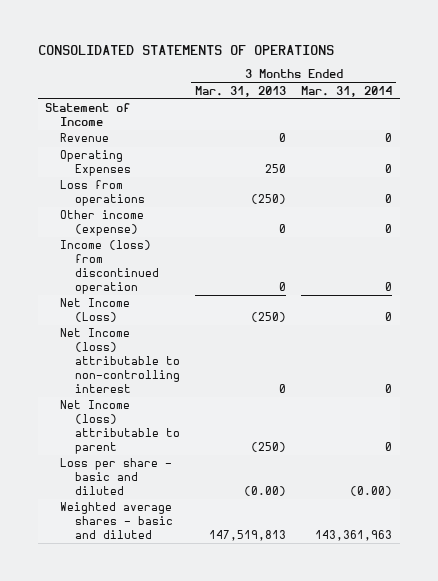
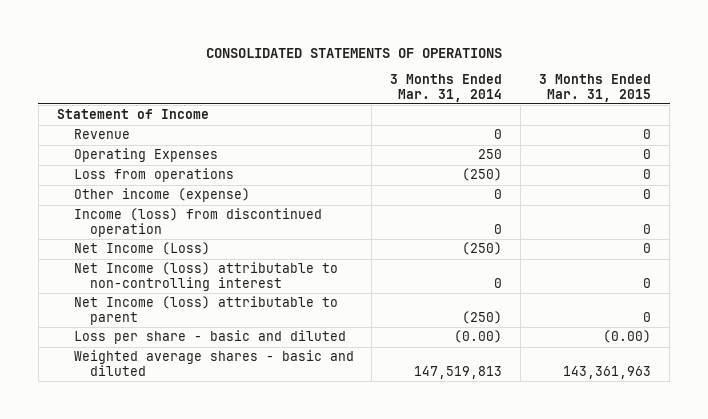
- | 3 Months Ended Mar. 31, 2013 | 3 Months Ended Mar. 31, 2014
+ | 3 Months Ended Mar. 31, 2014 | 3 Months Ended Mar. 31, 2015
- Operating Expenses | 250 | 0
- Loss from operations | (250) | 0
+ Operating Expenses | 250 | 0
+ Loss from operations | (250) | 0
- Net Income (Loss) | (250) | 0
+ Net Income (Loss) | (250) | 0
- Net Income (loss) attributable to parent | (250) | 0
+ Net Income (loss) attributable to parent | (250) | 0
- Weighted average shares - basic and diluted | 147,519,813 | 143,361,963
+ Weighted average shares - basic and diluted | 147,519,813 | 143,361,963

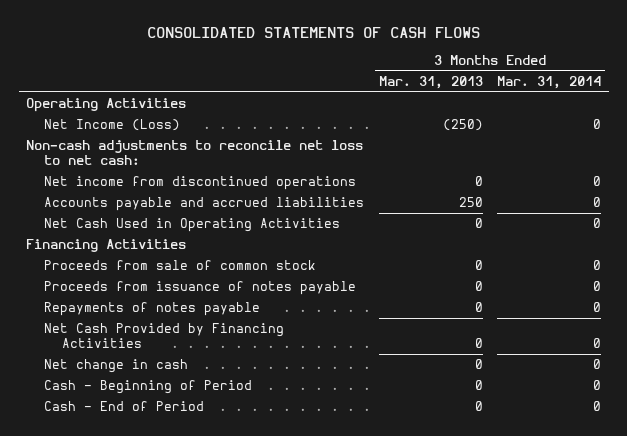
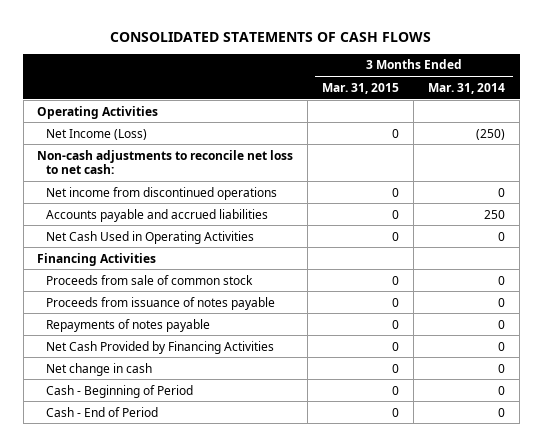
- | 3 Months Ended Mar. 31, 2013 | 3 Months Ended Mar. 31, 2014
+ | 3 Months Ended Mar. 31, 2015 | 3 Months Ended Mar. 31, 2014
- Net Income (Loss) | (250) | 0
+ Net Income (Loss) | 0 | (250)
- Accounts payable and accrued liabilities | 250 | 0
+ Accounts payable and accrued liabilities | 0 | 250

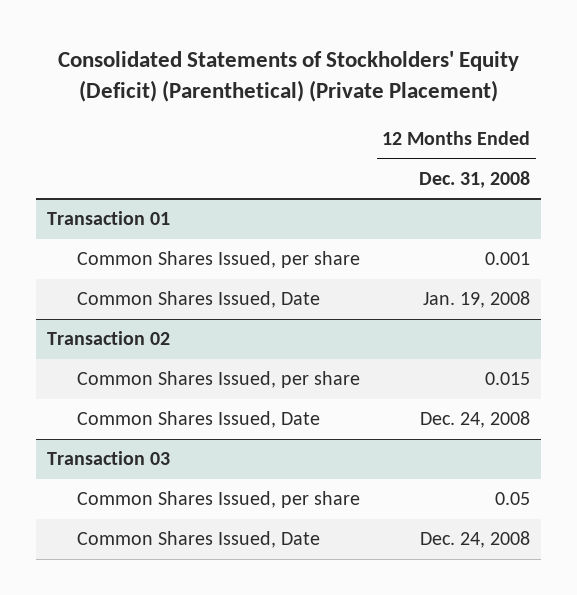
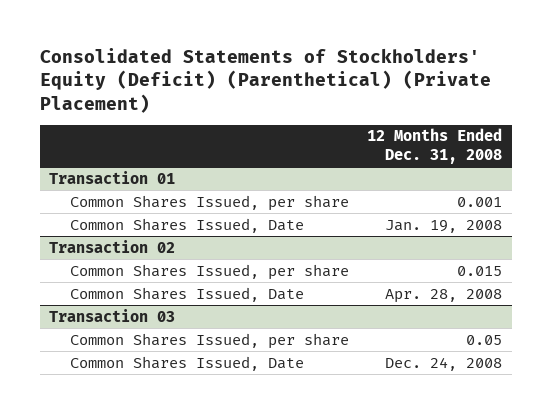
@ Transaction 02
- Common Shares Issued, Date | Dec. 24, 2008
+ Common Shares Issued, Date | Apr. 28, 2008

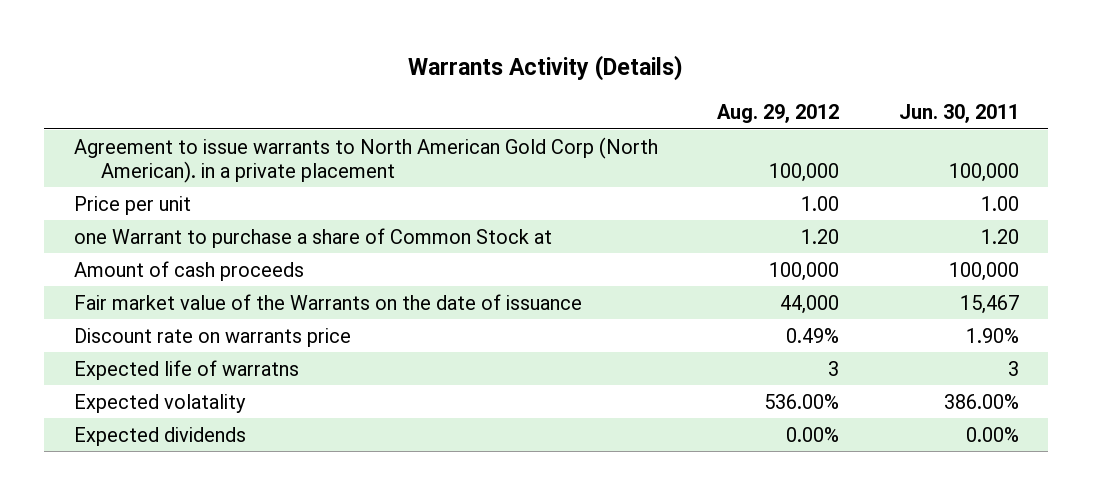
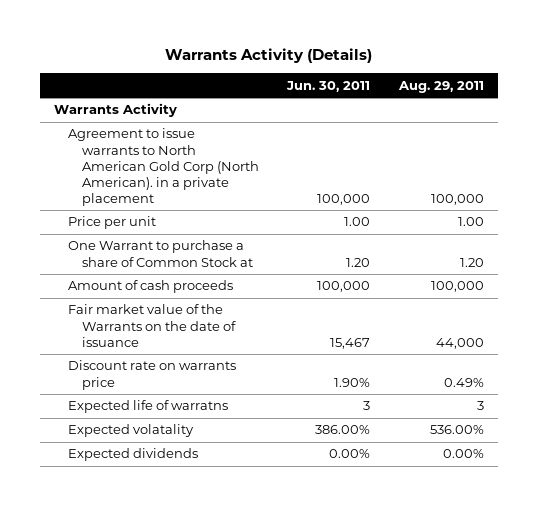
- | Aug. 29, 2012 | Jun. 30, 2011
+ | Jun. 30, 2011 | Aug. 29, 2011
+ Warrants Activity
- one Warrant to purchase a share of Common Stock at | 1.20 | 1.20
+ One Warrant to purchase a share of Common Stock at | 1.20 | 1.20

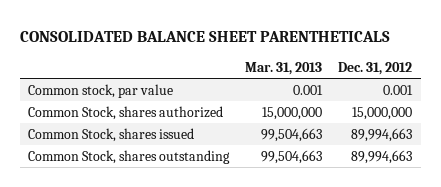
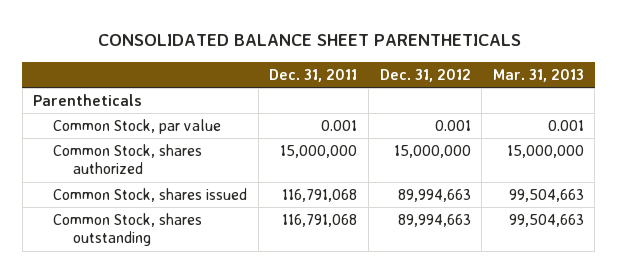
- | Mar. 31, 2013 | Dec. 31, 2012
+ | Dec. 31, 2011 | Dec. 31, 2012 | Mar. 31, 2013
- Common stock, par value | 0.001 | 0.001
+ Parentheticals
+ Common Stock, par value | 0.001 | 0.001 | 0.001

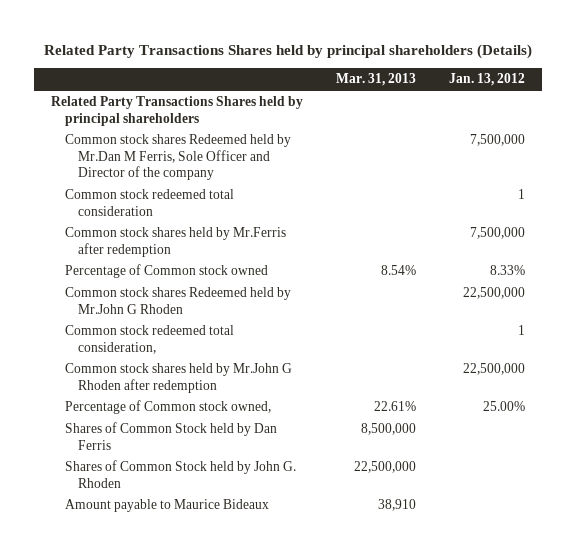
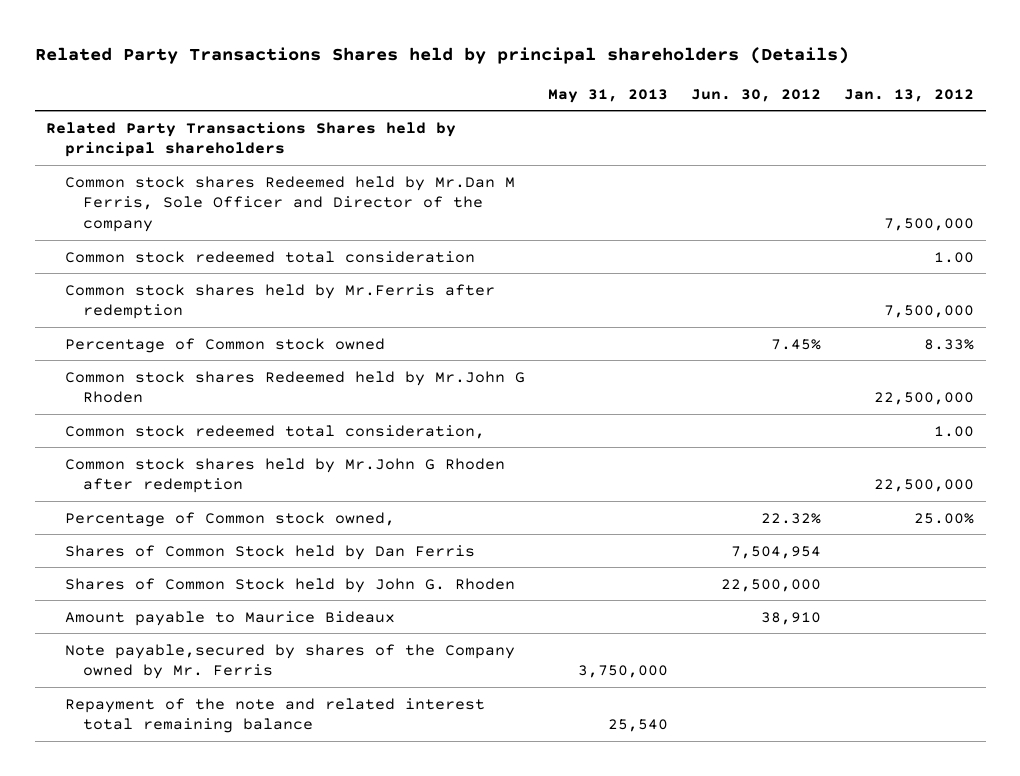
- | Mar. 31, 2013 | Jan. 13, 2012
+ | May 31, 2013 | Jun. 30, 2012 | Jan. 13, 2012
- Common stock redeemed total consideration | | 1
+ Common stock redeemed total consideration | | | 1.00
- Common stock redeemed total consideration, | | 1
+ Common stock redeemed total consideration, | | | 1.00
+ Note payable,secured by shares of the Company owned by Mr. Ferris | 3,750,000 | |
+ Repayment of the note and related interest total remaining balance | 25,540 | |

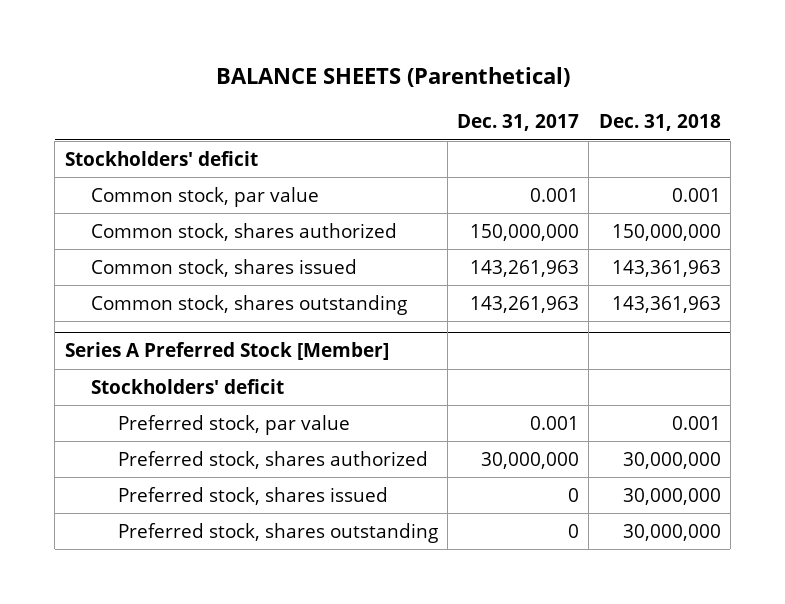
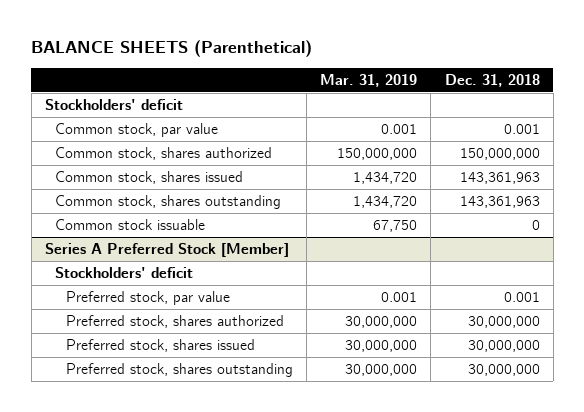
- | Dec. 31, 2017 | Dec. 31, 2018
+ | Mar. 31, 2019 | Dec. 31, 2018
+ Common stock issuable | 67,750 | 0

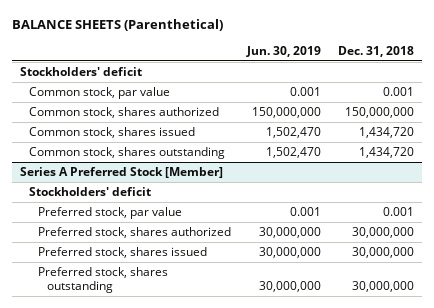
- | Mar. 31, 2019 | Dec. 31, 2018
+ | Jun. 30, 2019 | Dec. 31, 2018
- Common stock, shares issued | 1,434,720 | 143,361,963
- Common stock, shares outstanding | 1,434,720 | 143,361,963
- Common stock issuable | 67,750 | 0
+ Common stock, shares issued | 1,502,470 | 1,434,720
+ Common stock, shares outstanding | 1,502,470 | 1,434,720

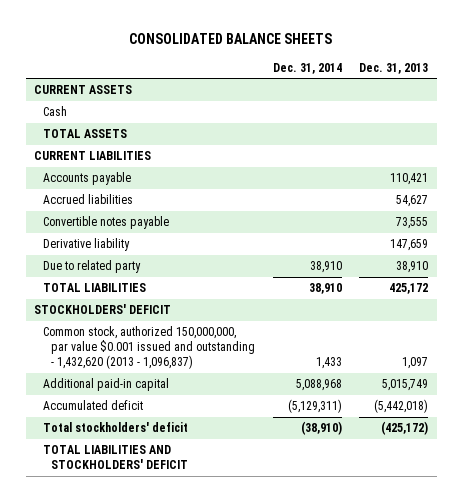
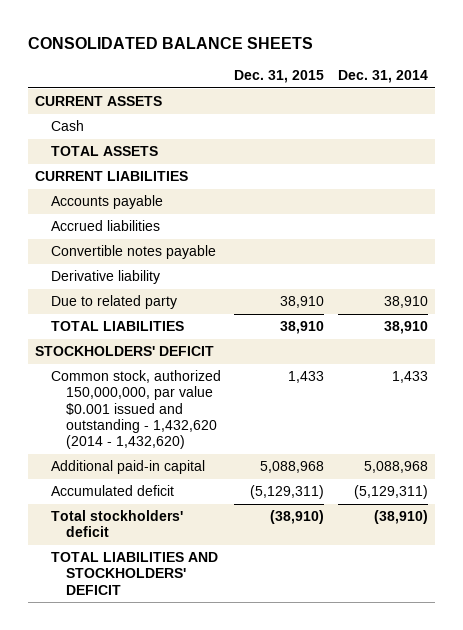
- | Dec. 31, 2014 | Dec. 31, 2013
+ | Dec. 31, 2015 | Dec. 31, 2014
- Common stock, authorized 150,000,000, par value $0.001 issued and outstanding - 1,432,620 (2013 - 1,096,837) | 1,433 | 1,097
+ Common stock, authorized 150,000,000, par value $0.001 issued and outstanding - 1,432,620 (2014 - 1,432,620) | 1,433 | 1,433

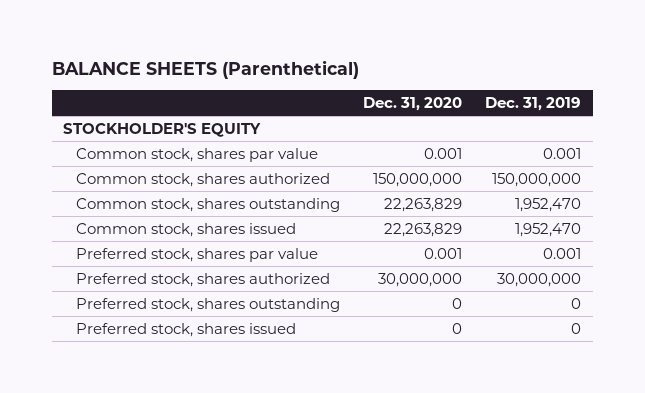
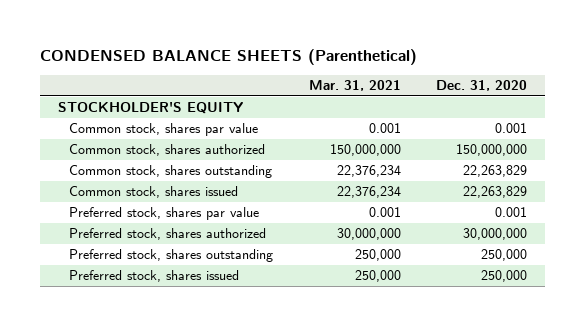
- BALANCE SHEETS (Parenthetical)
+ CONDENSED BALANCE SHEETS (Parenthetical)
- | Dec. 31, 2020 | Dec. 31, 2019
+ | Mar. 31, 2021 | Dec. 31, 2020
- Preferred stock, shares outstanding | 0 | 0
- Preferred stock, shares issued | 0 | 0
+ Preferred stock, shares outstanding | 250,000 | 250,000
+ Preferred stock, shares issued | 250,000 | 250,000

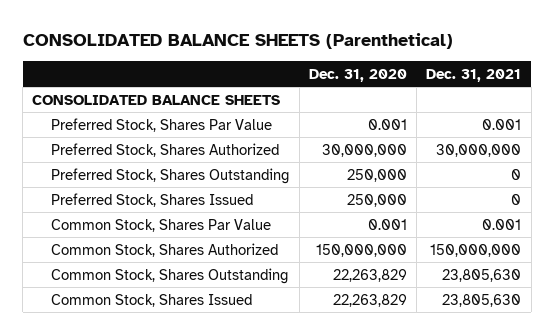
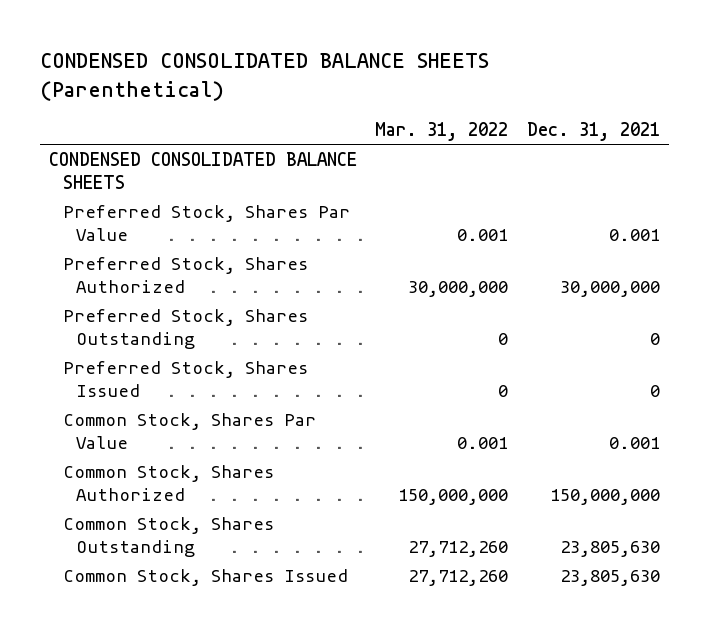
- CONSOLIDATED BALANCE SHEETS (Parenthetical)
+ CONDENSED CONSOLIDATED BALANCE SHEETS (Parenthetical)
- | Dec. 31, 2020 | Dec. 31, 2021
+ | Mar. 31, 2022 | Dec. 31, 2021
- CONSOLIDATED BALANCE SHEETS
+ CONDENSED CONSOLIDATED BALANCE SHEETS

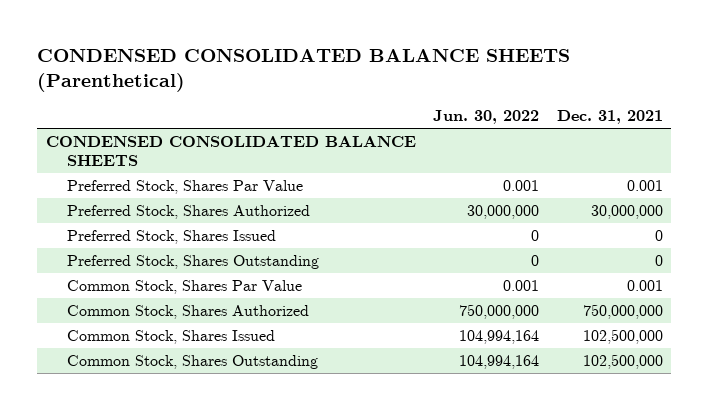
- | Mar. 31, 2022 | Dec. 31, 2021
+ | Jun. 30, 2022 | Dec. 31, 2021
moved down: Preferred Stock, Shares Outstanding | 0 | 0
- Common Stock, Shares Authorized | 150,000,000 | 150,000,000
- Common Stock, Shares Outstanding | 27,712,260 | 23,805,630
- Common Stock, Shares Issued | 27,712,260 | 23,805,630
+ Common Stock, Shares Authorized | 750,000,000 | 750,000,000
+ Common Stock, Shares Issued | 104,994,164 | 102,500,000
+ Common Stock, Shares Outstanding | 104,994,164 | 102,500,000

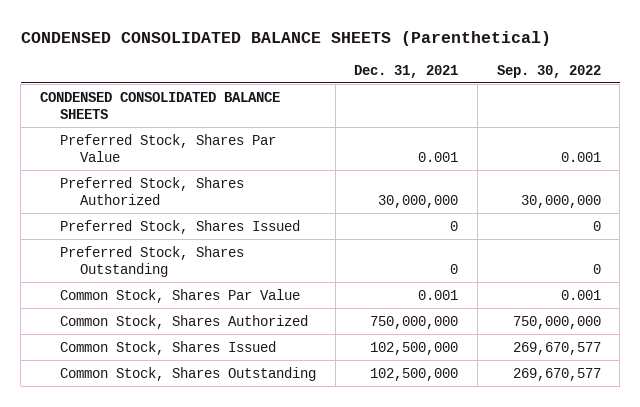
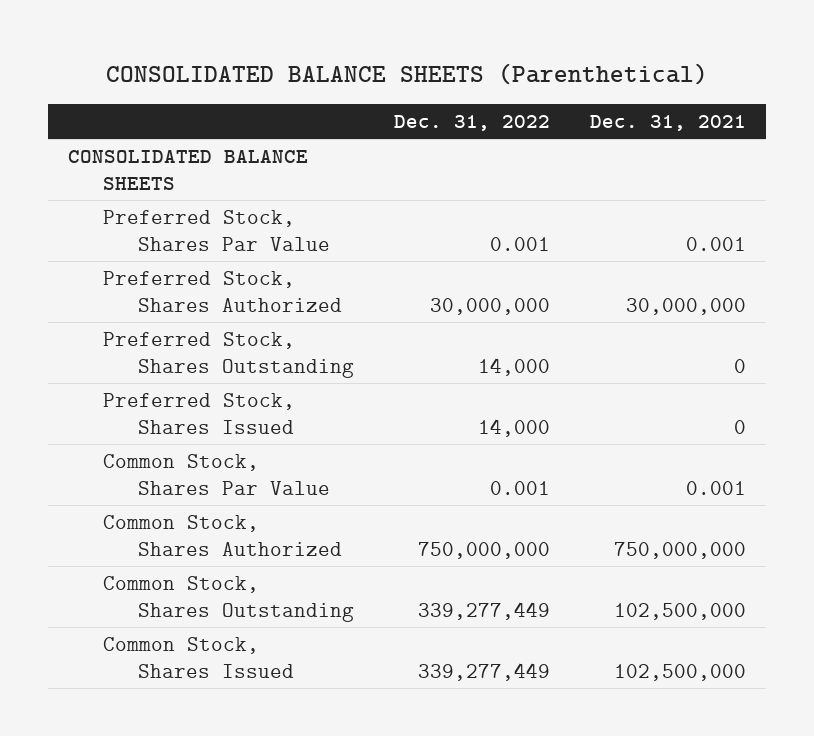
- CONDENSED CONSOLIDATED BALANCE SHEETS (Parenthetical)
+ CONSOLIDATED BALANCE SHEETS (Parenthetical)
- | Dec. 31, 2021 | Sep. 30, 2022
+ | Dec. 31, 2022 | Dec. 31, 2021
- CONDENSED CONSOLIDATED BALANCE SHEETS
+ CONSOLIDATED BALANCE SHEETS
moved down: Preferred Stock, Shares Issued | 14,000 | 0
moved down: Common Stock, Shares Issued | 339,277,449 | 102,500,000

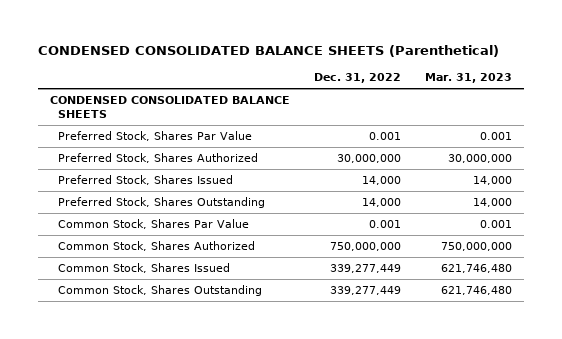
- CONSOLIDATED BALANCE SHEETS (Parenthetical)
+ CONDENSED CONSOLIDATED BALANCE SHEETS (Parenthetical)
- | Dec. 31, 2022 | Dec. 31, 2021
+ | Dec. 31, 2022 | Mar. 31, 2023
- CONSOLIDATED BALANCE SHEETS
+ CONDENSED CONSOLIDATED BALANCE SHEETS
moved down: Preferred Stock, Shares Outstanding | 14,000 | 14,000
moved down: Common Stock, Shares Outstanding | 339,277,449 | 621,746,480

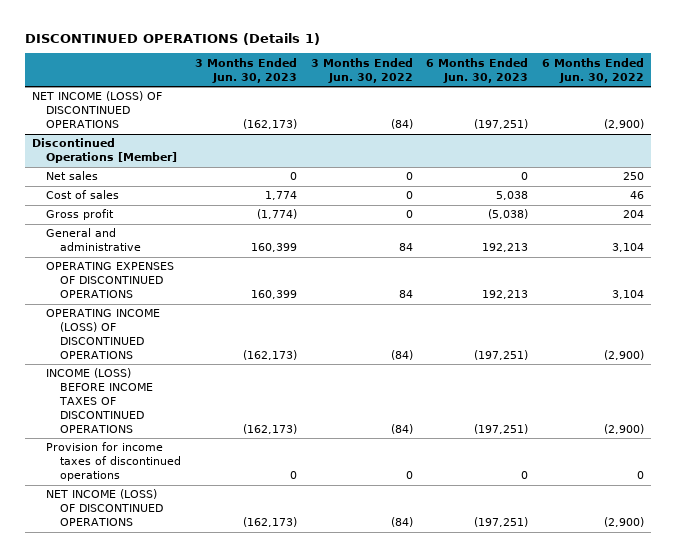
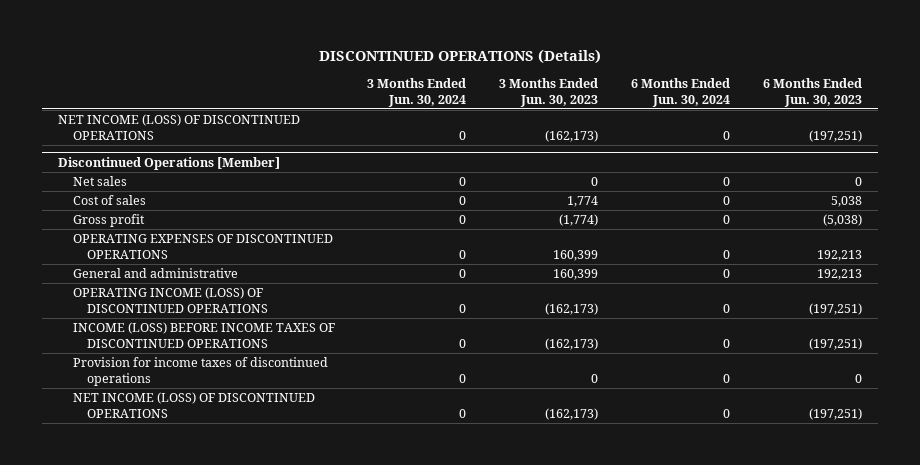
- DISCONTINUED OPERATIONS (Details 1)
+ DISCONTINUED OPERATIONS (Details)
- | 3 Months Ended Jun. 30, 2023 | 3 Months Ended Jun. 30, 2022 | 6 Months Ended Jun. 30, 2023 | 6 Months Ended Jun. 30, 2022
+ | 3 Months Ended Jun. 30, 2024 | 3 Months Ended Jun. 30, 2023 | 6 Months Ended Jun. 30, 2024 | 6 Months Ended Jun. 30, 2023
@ Discontinued Operations [Member]
moved down: General and administrative | 0 | 160,399 | 0 | 192,213

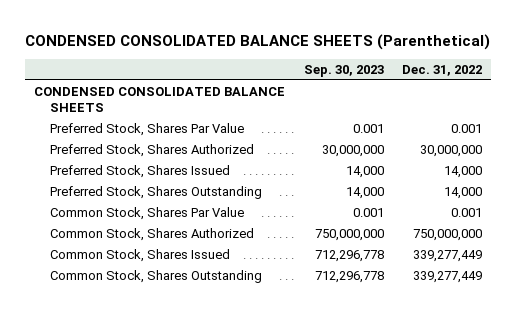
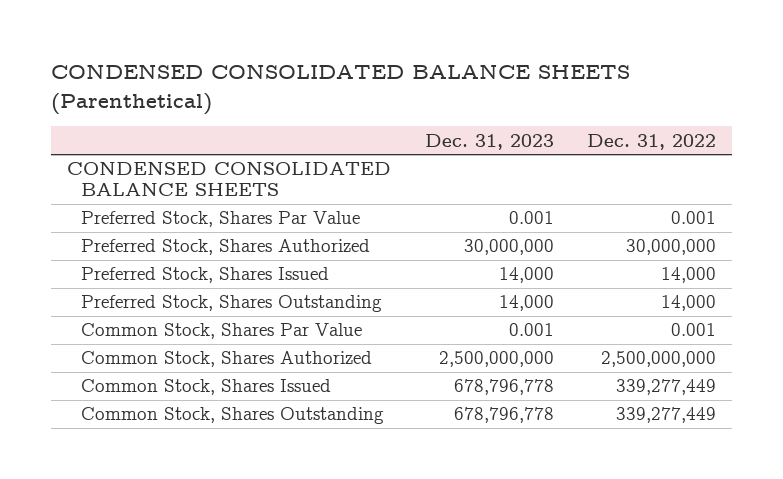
- | Sep. 30, 2023 | Dec. 31, 2022
+ | Dec. 31, 2023 | Dec. 31, 2022
- Common Stock, Shares Authorized | 750,000,000 | 750,000,000
+ Common Stock, Shares Authorized | 2,500,000,000 | 2,500,000,000

